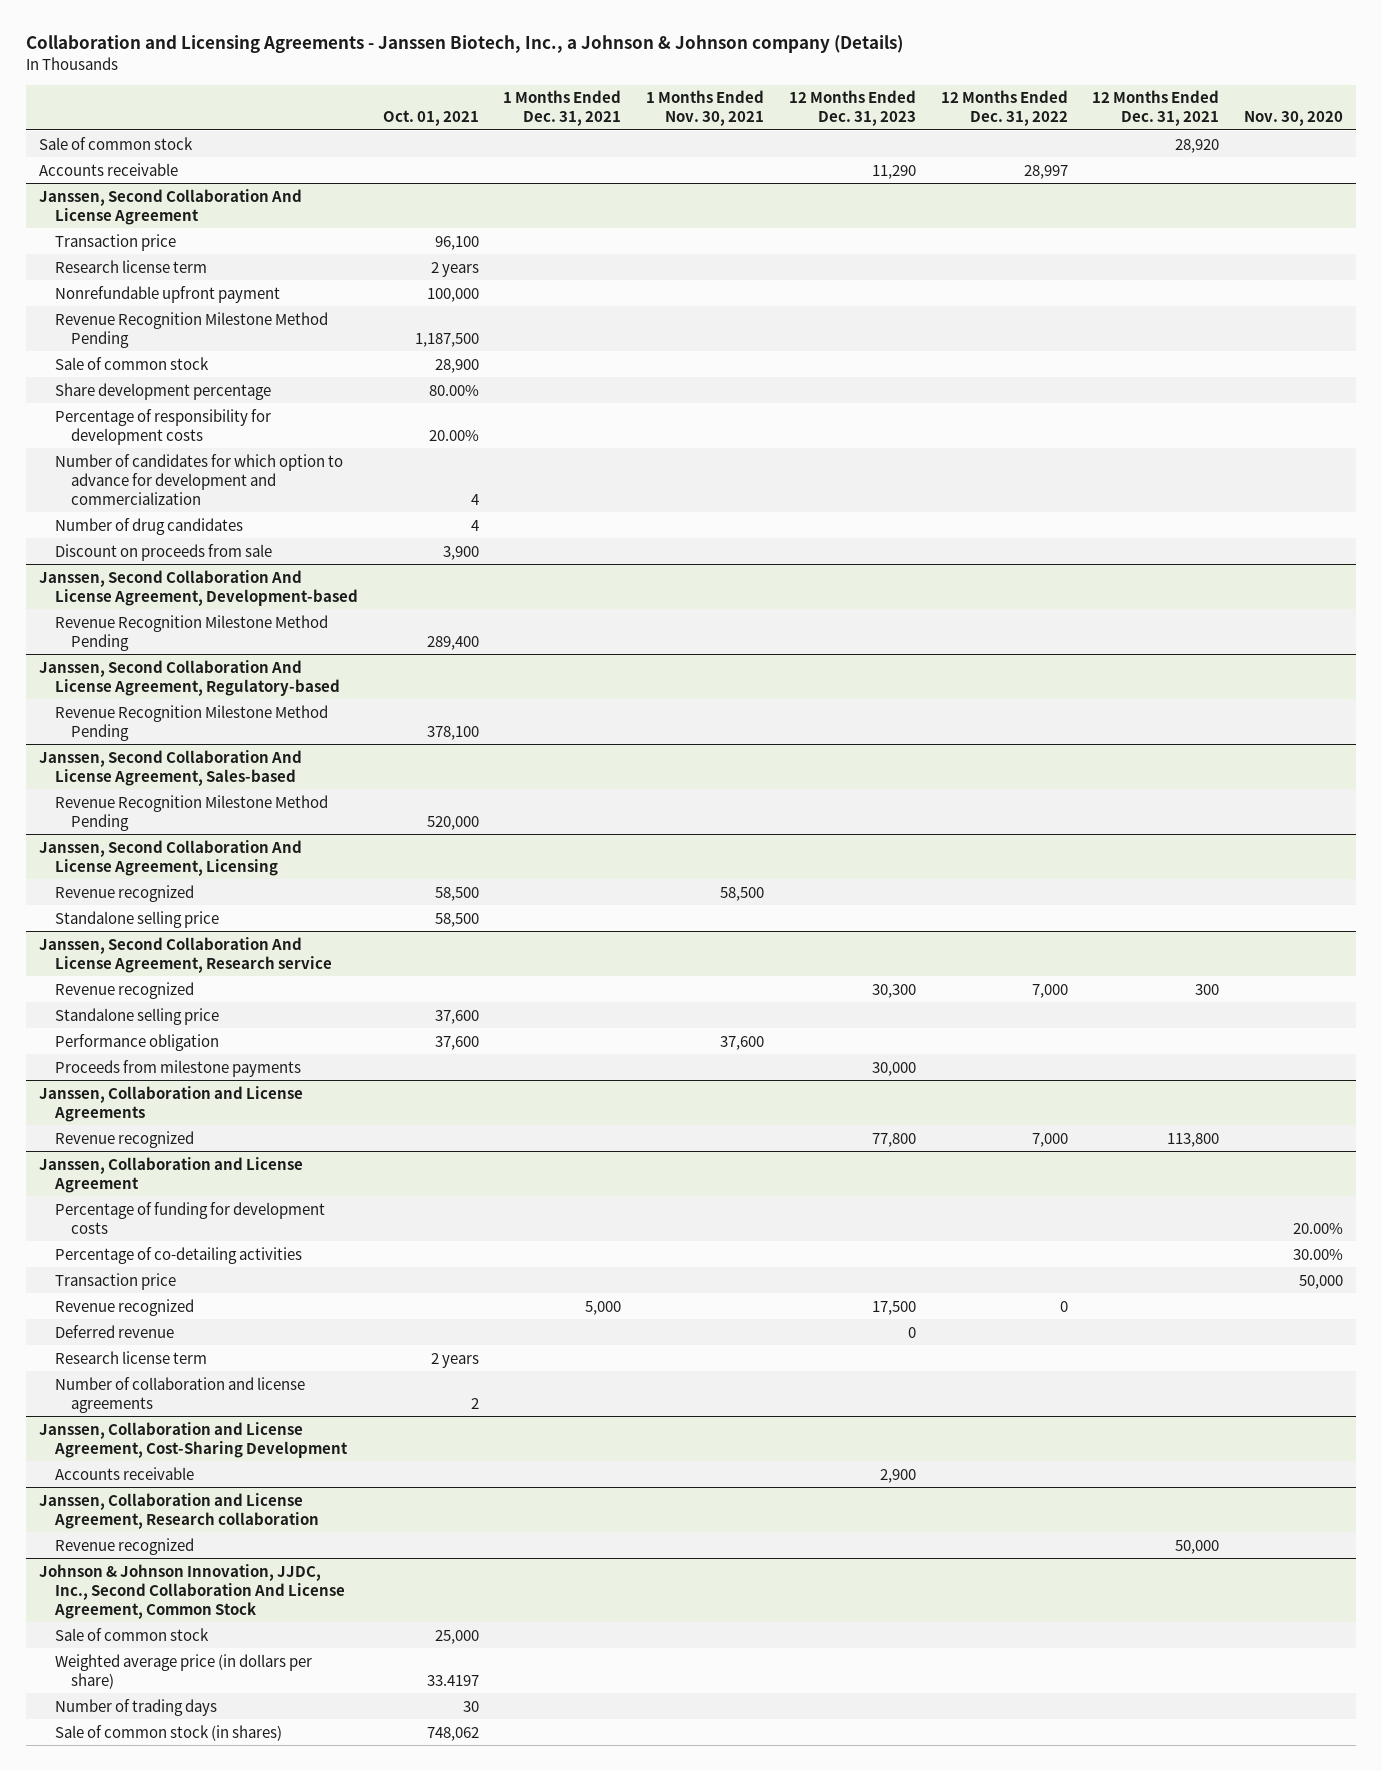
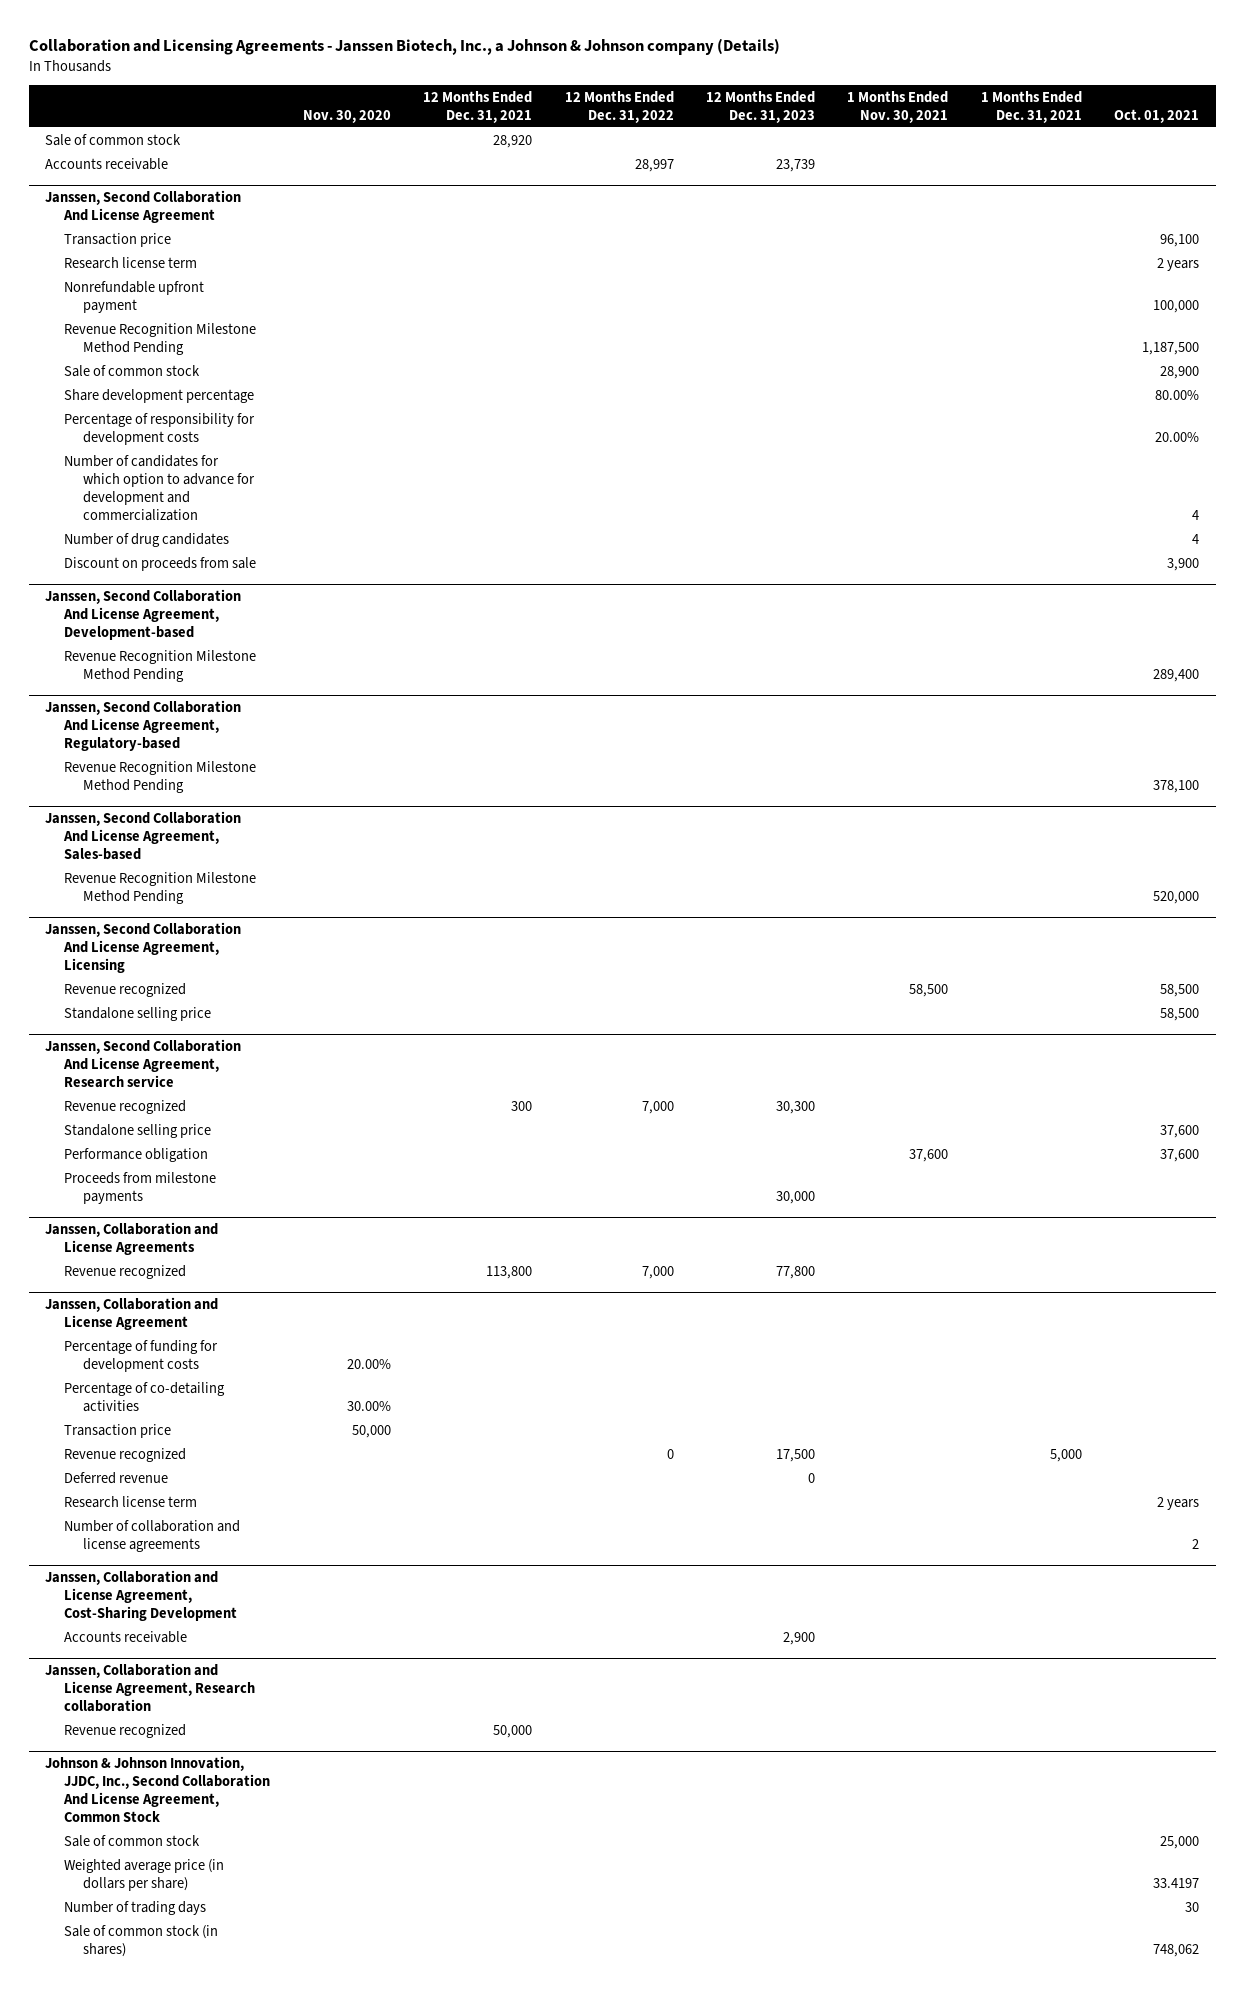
- | Oct. 01, 2021 | 1 Months Ended Dec. 31, 2021 | 1 Months Ended Nov. 30, 2021 | 12 Months Ended Dec. 31, 2023 | 12 Months Ended Dec. 31, 2022 | 12 Months Ended Dec. 31, 2021 | Nov. 30, 2020
+ | Nov. 30, 2020 | 12 Months Ended Dec. 31, 2021 | 12 Months Ended Dec. 31, 2022 | 12 Months Ended Dec. 31, 2023 | 1 Months Ended Nov. 30, 2021 | 1 Months Ended Dec. 31, 2021 | Oct. 01, 2021
- Accounts receivable | | | | 11,290 | 28,997 | |
+ Accounts receivable | | | 28,997 | 23,739 | | |

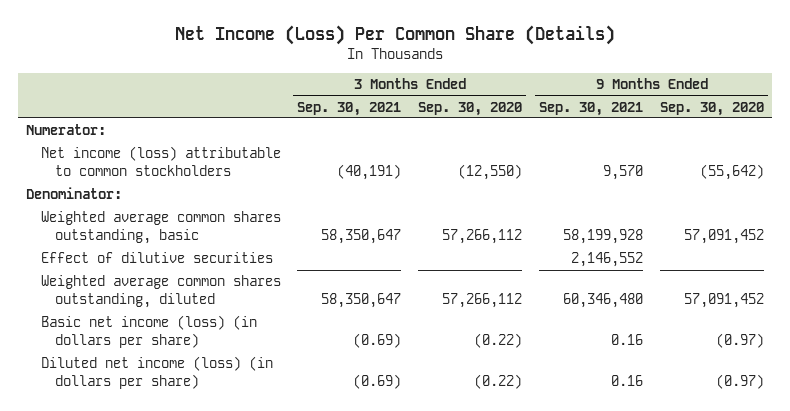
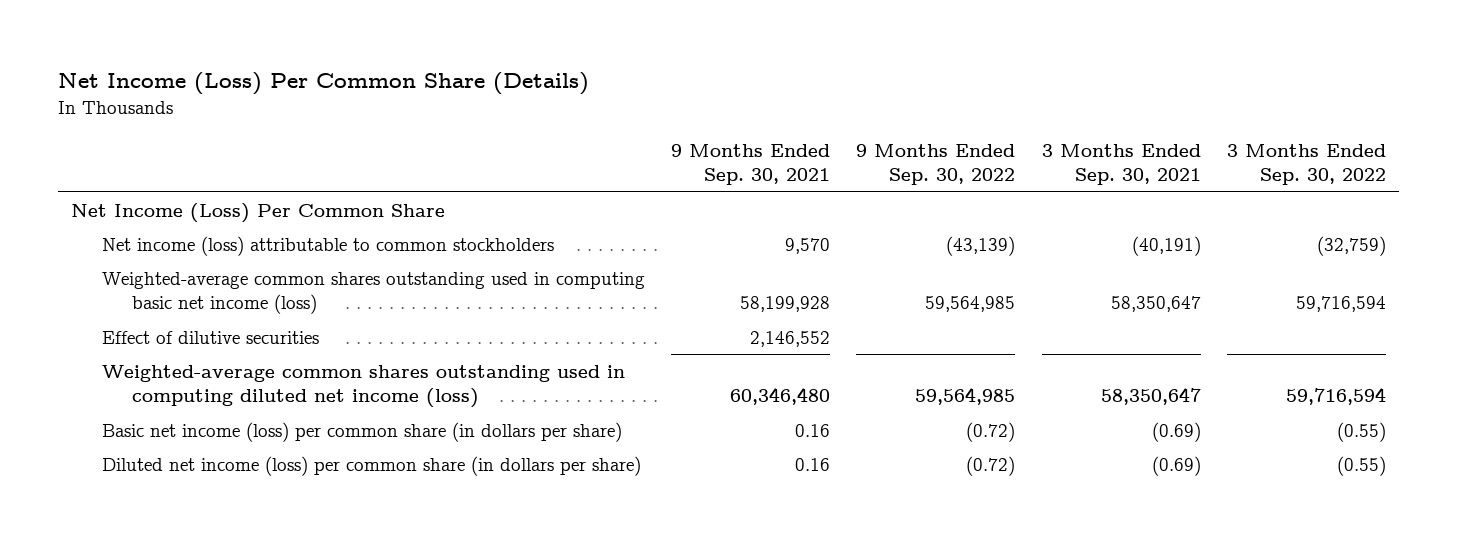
- | 3 Months Ended Sep. 30, 2021 | 3 Months Ended Sep. 30, 2020 | 9 Months Ended Sep. 30, 2021 | 9 Months Ended Sep. 30, 2020
+ | 9 Months Ended Sep. 30, 2021 | 9 Months Ended Sep. 30, 2022 | 3 Months Ended Sep. 30, 2021 | 3 Months Ended Sep. 30, 2022
- Numerator:
+ Net Income (Loss) Per Common Share
- Denominator:
- Weighted average common shares outstanding, basic | 58,350,647 | 57,266,112 | 58,199,928 | 57,091,452
+ Weighted-average common shares outstanding used in computing basic net income (loss) | 58,199,928 | 59,564,985 | 58,350,647 | 59,716,594
- Weighted average common shares outstanding, diluted | 58,350,647 | 57,266,112 | 60,346,480 | 57,091,452
- Basic net income (loss) (in dollars per share) | (0.69) | (0.22) | 0.16 | (0.97)
- Diluted net income (loss) (in dollars per share) | (0.69) | (0.22) | 0.16 | (0.97)
+ Weighted-average common shares outstanding used in computing diluted net income (loss) | 60,346,480 | 59,564,985 | 58,350,647 | 59,716,594
+ Basic net income (loss) per common share (in dollars per share) | 0.16 | (0.72) | (0.69) | (0.55)
+ Diluted net income (loss) per common share (in dollars per share) | 0.16 | (0.72) | (0.69) | (0.55)

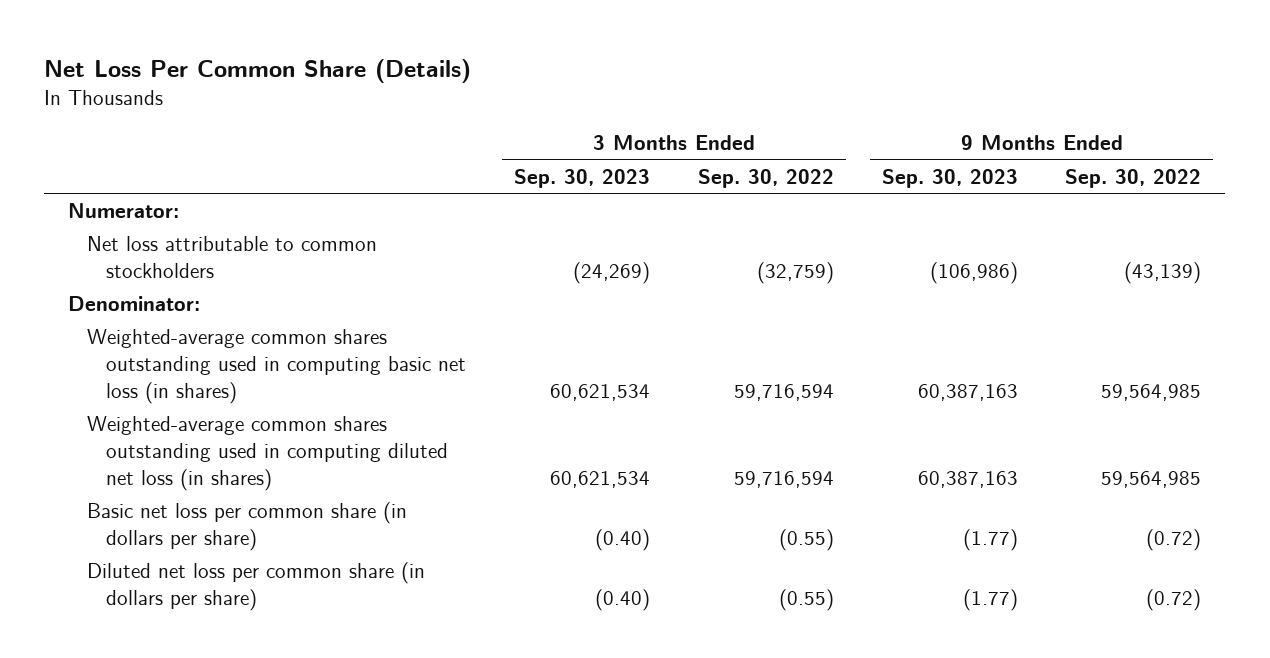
- Net Income (Loss) Per Common Share (Details)
+ Net Loss Per Common Share (Details)
- | 9 Months Ended Sep. 30, 2021 | 9 Months Ended Sep. 30, 2022 | 3 Months Ended Sep. 30, 2021 | 3 Months Ended Sep. 30, 2022
+ | 3 Months Ended Sep. 30, 2023 | 3 Months Ended Sep. 30, 2022 | 9 Months Ended Sep. 30, 2023 | 9 Months Ended Sep. 30, 2022
- Net Income (Loss) Per Common Share
- Net income (loss) attributable to common stockholders | 9,570 | (43,139) | (40,191) | (32,759)
- Weighted-average common shares outstanding used in computing basic net income (loss) | 58,199,928 | 59,564,985 | 58,350,647 | 59,716,594
- Effect of dilutive securities | 2,146,552 | | |
- Weighted-average common shares outstanding used in computing diluted net income (loss) | 60,346,480 | 59,564,985 | 58,350,647 | 59,716,594
- Basic net income (loss) per common share (in dollars per share) | 0.16 | (0.72) | (0.69) | (0.55)
- Diluted net income (loss) per common share (in dollars per share) | 0.16 | (0.72) | (0.69) | (0.55)
+ Numerator:
+ Net loss attributable to common stockholders | (24,269) | (32,759) | (106,986) | (43,139)
+ Denominator:
+ Weighted-average common shares outstanding used in computing basic net loss (in shares) | 60,621,534 | 59,716,594 | 60,387,163 | 59,564,985
+ Weighted-average common shares outstanding used in computing diluted net loss (in shares) | 60,621,534 | 59,716,594 | 60,387,163 | 59,564,985
+ Basic net loss per common share (in dollars per share) | (0.40) | (0.55) | (1.77) | (0.72)
+ Diluted net loss per common share (in dollars per share) | (0.40) | (0.55) | (1.77) | (0.72)

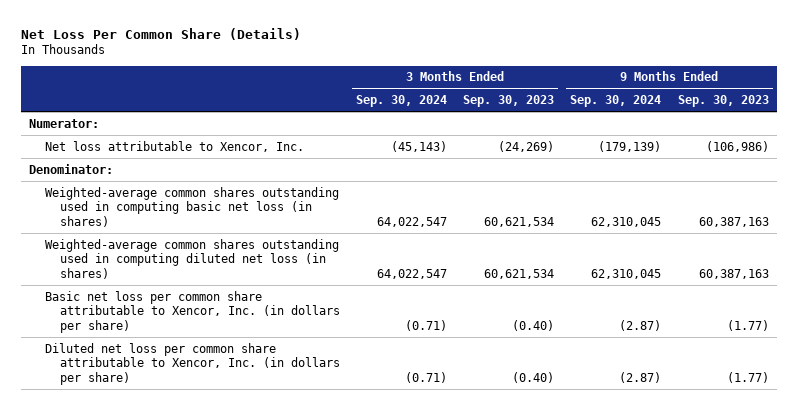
- | 3 Months Ended Sep. 30, 2023 | 3 Months Ended Sep. 30, 2022 | 9 Months Ended Sep. 30, 2023 | 9 Months Ended Sep. 30, 2022
+ | 3 Months Ended Sep. 30, 2024 | 3 Months Ended Sep. 30, 2023 | 9 Months Ended Sep. 30, 2024 | 9 Months Ended Sep. 30, 2023
- Net loss attributable to common stockholders | (24,269) | (32,759) | (106,986) | (43,139)
+ Net loss attributable to Xencor, Inc. | (45,143) | (24,269) | (179,139) | (106,986)
- Basic net loss per common share (in dollars per share) | (0.40) | (0.55) | (1.77) | (0.72)
- Diluted net loss per common share (in dollars per share) | (0.40) | (0.55) | (1.77) | (0.72)
+ Basic net loss per common share attributable to Xencor, Inc. (in dollars per share) | (0.71) | (0.40) | (2.87) | (1.77)
+ Diluted net loss per common share attributable to Xencor, Inc. (in dollars per share) | (0.71) | (0.40) | (2.87) | (1.77)

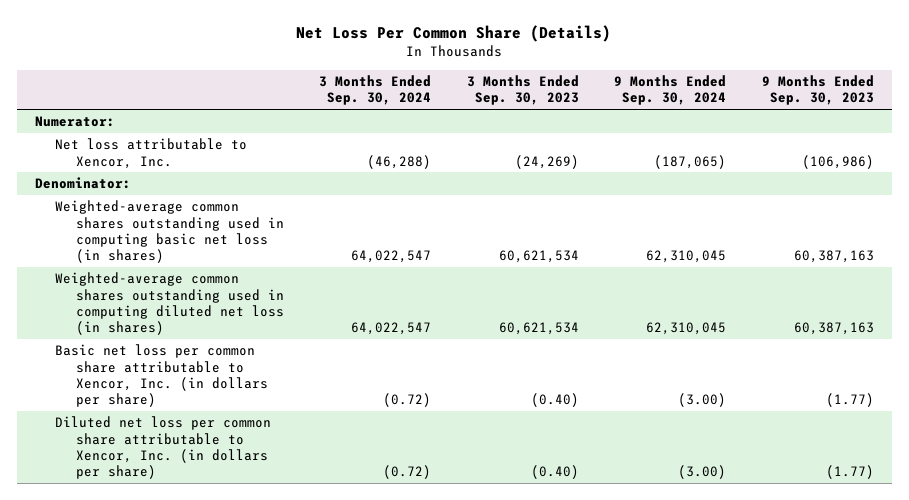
- Net loss attributable to Xencor, Inc. | (45,143) | (24,269) | (179,139) | (106,986)
+ Net loss attributable to Xencor, Inc. | (46,288) | (24,269) | (187,065) | (106,986)
- Basic net loss per common share attributable to Xencor, Inc. (in dollars per share) | (0.71) | (0.40) | (2.87) | (1.77)
- Diluted net loss per common share attributable to Xencor, Inc. (in dollars per share) | (0.71) | (0.40) | (2.87) | (1.77)
+ Basic net loss per common share attributable to Xencor, Inc. (in dollars per share) | (0.72) | (0.40) | (3.00) | (1.77)
+ Diluted net loss per common share attributable to Xencor, Inc. (in dollars per share) | (0.72) | (0.40) | (3.00) | (1.77)

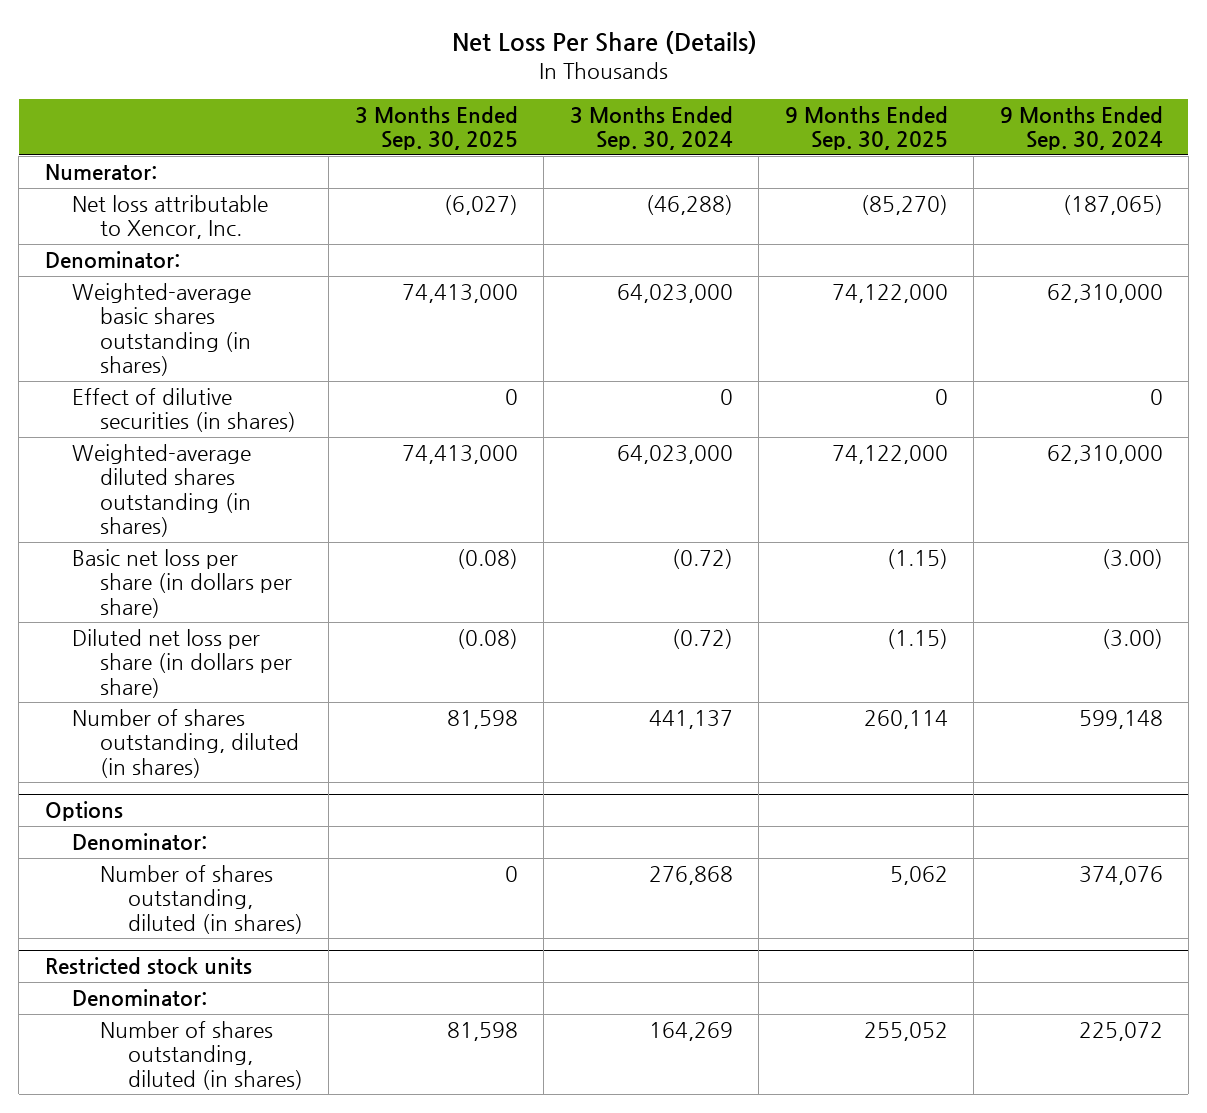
- Net Loss Per Common Share (Details)
+ Net Loss Per Share (Details)
- | 3 Months Ended Sep. 30, 2024 | 3 Months Ended Sep. 30, 2023 | 9 Months Ended Sep. 30, 2024 | 9 Months Ended Sep. 30, 2023
+ | 3 Months Ended Sep. 30, 2025 | 3 Months Ended Sep. 30, 2024 | 9 Months Ended Sep. 30, 2025 | 9 Months Ended Sep. 30, 2024
- Weighted-average common shares outstanding used in computing basic net loss (in shares) | 64,022,547 | 60,621,534 | 62,310,045 | 60,387,163
- Weighted-average common shares outstanding used in computing diluted net loss (in shares) | 64,022,547 | 60,621,534 | 62,310,045 | 60,387,163
- Basic net loss per common share attributable to Xencor, Inc. (in dollars per share) | (0.72) | (0.40) | (3.00) | (1.77)
- Diluted net loss per common share attributable to Xencor, Inc. (in dollars per share) | (0.72) | (0.40) | (3.00) | (1.77)
+ Weighted-average basic shares outstanding (in shares) | 74,413,000 | 64,023,000 | 74,122,000 | 62,310,000
+ Effect of dilutive securities (in shares) | 0 | 0 | 0 | 0
+ Weighted-average diluted shares outstanding (in shares) | 74,413,000 | 64,023,000 | 74,122,000 | 62,310,000
+ Basic net loss per share (in dollars per share) | (0.08) | (0.72) | (1.15) | (3.00)
+ Diluted net loss per share (in dollars per share) | (0.08) | (0.72) | (1.15) | (3.00)
+ Number of shares outstanding, diluted (in shares) | 81,598 | 441,137 | 260,114 | 599,148
+ Options
+ Denominator:
+ Number of shares outstanding, diluted (in shares) | 0 | 276,868 | 5,062 | 374,076
+ Restricted stock units
+ Denominator:
+ Number of shares outstanding, diluted (in shares) | 81,598 | 164,269 | 255,052 | 225,072

